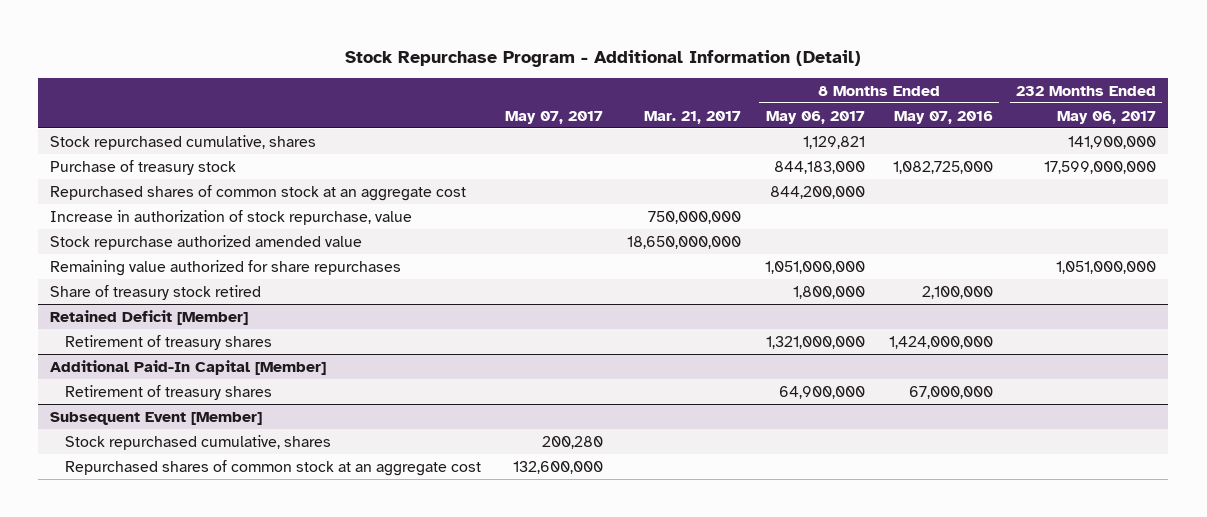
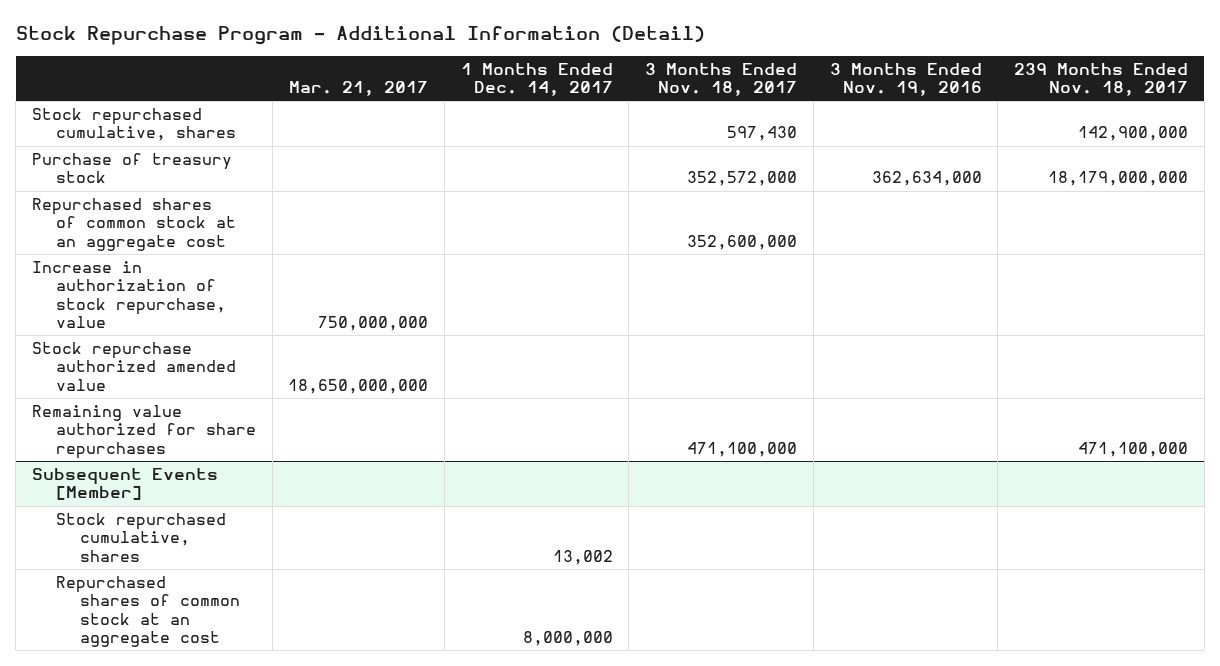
- | May 07, 2017 | Mar. 21, 2017 | 8 Months Ended May 06, 2017 | 8 Months Ended May 07, 2016 | 232 Months Ended May 06, 2017
+ | Mar. 21, 2017 | 1 Months Ended Dec. 14, 2017 | 3 Months Ended Nov. 18, 2017 | 3 Months Ended Nov. 19, 2016 | 239 Months Ended Nov. 18, 2017
- Share of treasury stock retired | | | 1,800,000 | 2,100,000 |
- Retained Deficit [Member]
- Retirement of treasury shares | | | 1,321,000,000 | 1,424,000,000 |
- Additional Paid-In Capital [Member]
- Retirement of treasury shares | | | 64,900,000 | 67,000,000 |
- Subsequent Event [Member]
+ Subsequent Events [Member]

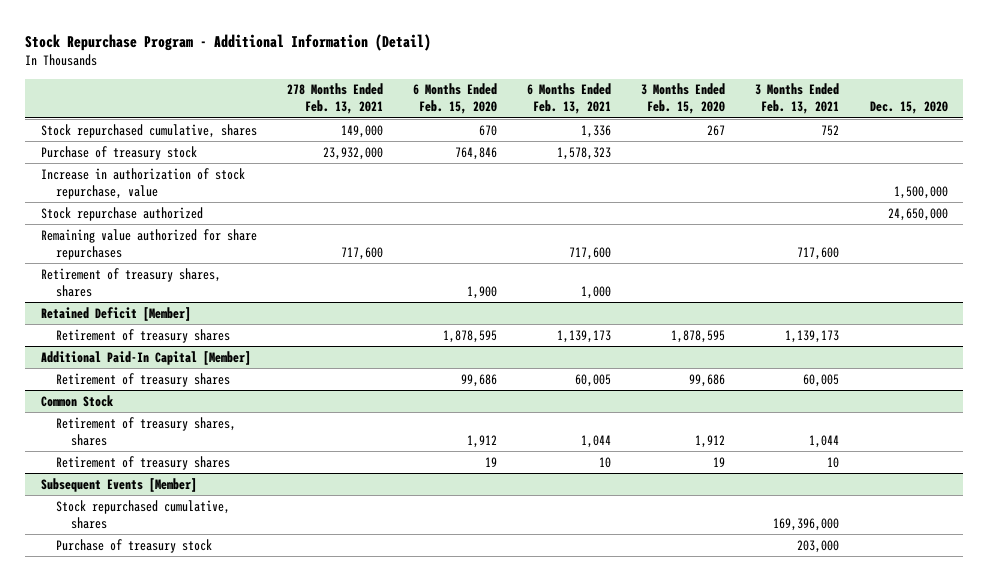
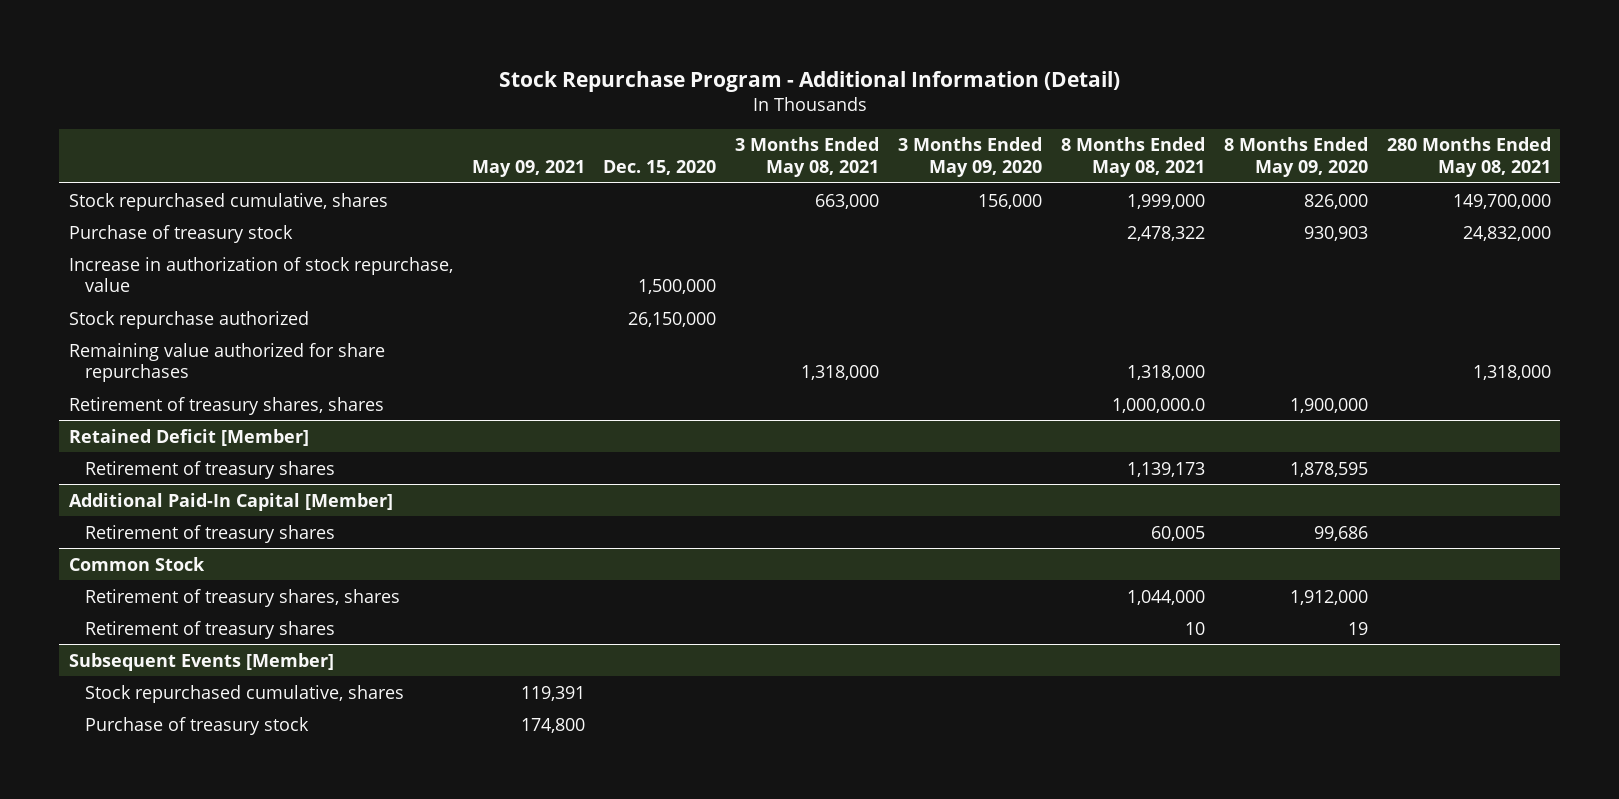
- | 278 Months Ended Feb. 13, 2021 | 6 Months Ended Feb. 15, 2020 | 6 Months Ended Feb. 13, 2021 | 3 Months Ended Feb. 15, 2020 | 3 Months Ended Feb. 13, 2021 | Dec. 15, 2020
+ | May 09, 2021 | Dec. 15, 2020 | 3 Months Ended May 08, 2021 | 3 Months Ended May 09, 2020 | 8 Months Ended May 08, 2021 | 8 Months Ended May 09, 2020 | 280 Months Ended May 08, 2021
- Stock repurchase authorized | | | | | | 24,650,000
+ Stock repurchase authorized | | 26,150,000 | | | | |

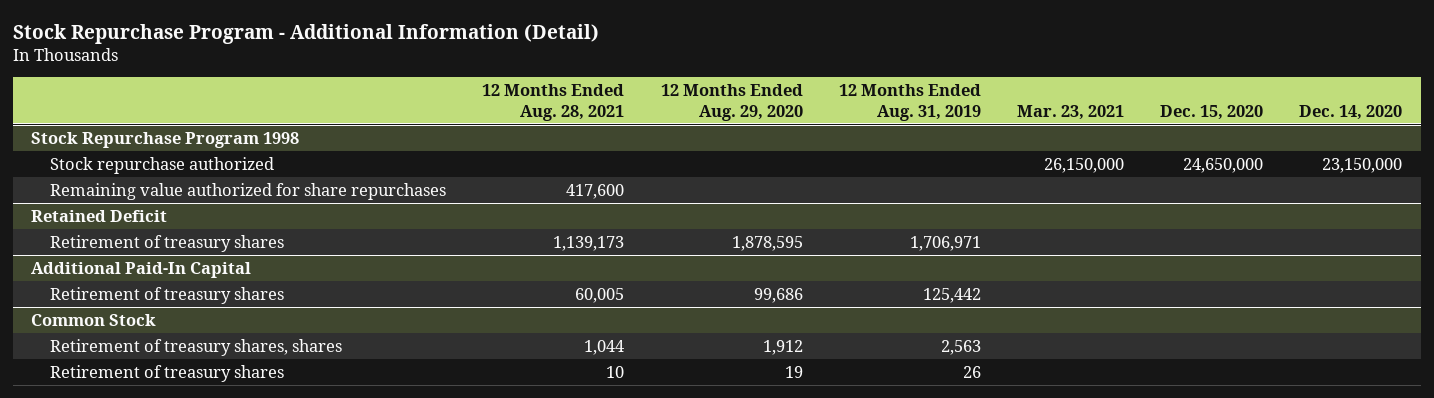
- | May 09, 2021 | Dec. 15, 2020 | 3 Months Ended May 08, 2021 | 3 Months Ended May 09, 2020 | 8 Months Ended May 08, 2021 | 8 Months Ended May 09, 2020 | 280 Months Ended May 08, 2021
+ | 12 Months Ended Aug. 28, 2021 | 12 Months Ended Aug. 29, 2020 | 12 Months Ended Aug. 31, 2019 | Mar. 23, 2021 | Dec. 15, 2020 | Dec. 14, 2020
- Stock repurchased cumulative, shares | | | 663,000 | 156,000 | 1,999,000 | 826,000 | 149,700,000
- Purchase of treasury stock | | | | | 2,478,322 | 930,903 | 24,832,000
- Increase in authorization of stock repurchase, value | | 1,500,000 | | | | |
- Stock repurchase authorized | | 26,150,000 | | | | |
- Remaining value authorized for share repurchases | | | 1,318,000 | | 1,318,000 | | 1,318,000
- Retirement of treasury shares, shares | | | | | 1,000,000.0 | 1,900,000 |
- Retained Deficit [Member]
+ Stock Repurchase Program 1998
+ Stock repurchase authorized | | | | 26,150,000 | 24,650,000 | 23,150,000
+ Remaining value authorized for share repurchases | 417,600 | | | | |
+ Retained Deficit
- Additional Paid-In Capital [Member]
+ Additional Paid-In Capital
- Subsequent Events [Member]
- Stock repurchased cumulative, shares | 119,391 | | | | | |
- Purchase of treasury stock | 174,800 | | | | | |

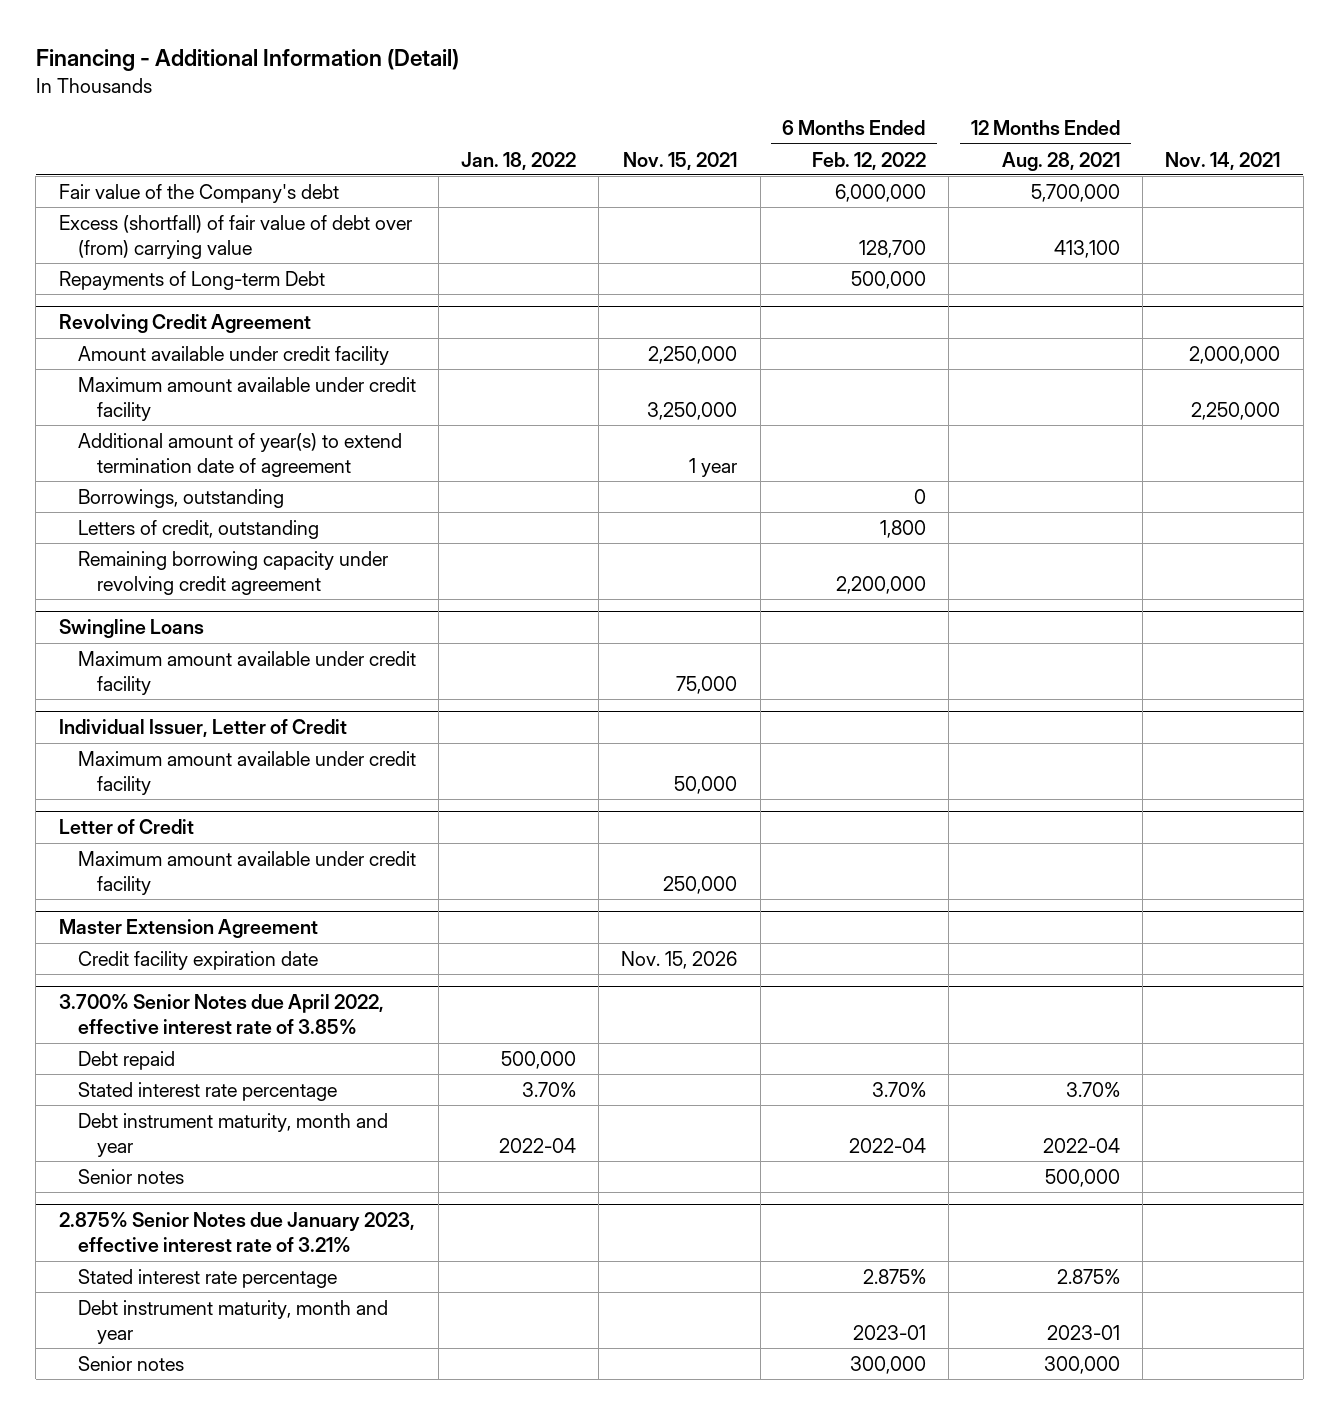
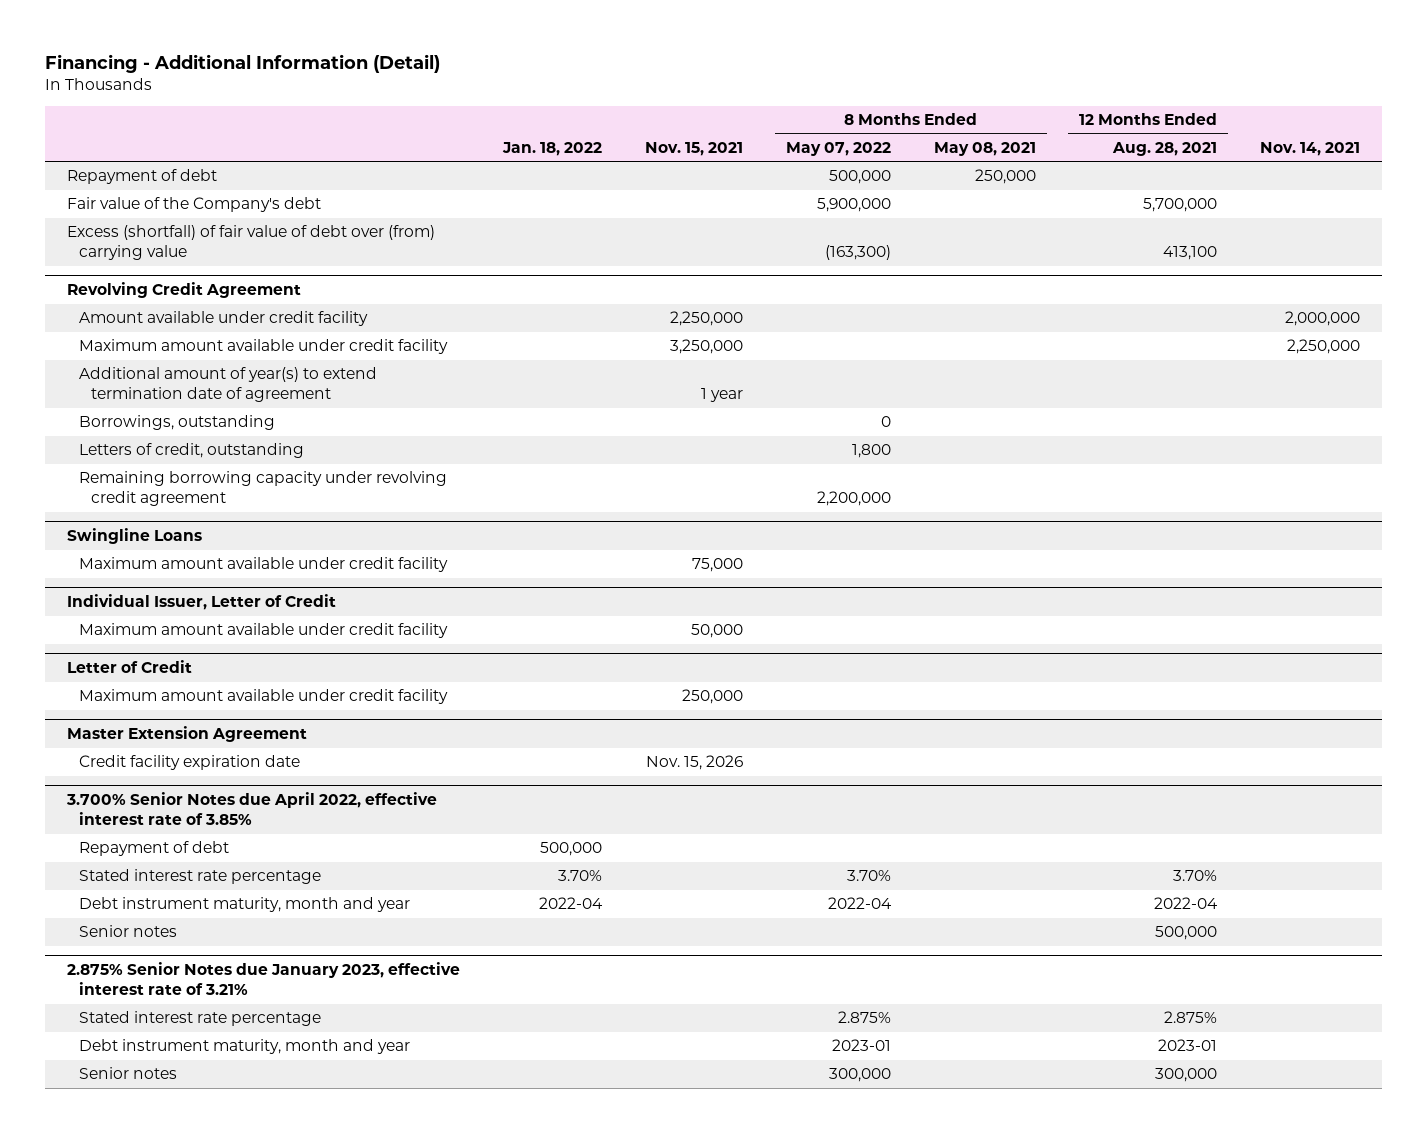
- | Jan. 18, 2022 | Nov. 15, 2021 | 6 Months Ended Feb. 12, 2022 | 12 Months Ended Aug. 28, 2021 | Nov. 14, 2021
+ | Jan. 18, 2022 | Nov. 15, 2021 | 8 Months Ended May 07, 2022 | 8 Months Ended May 08, 2021 | 12 Months Ended Aug. 28, 2021 | Nov. 14, 2021
+ Repayment of debt | | | 500,000 | 250,000 | |
- Repayments of Long-term Debt | | | 500,000 | |
@ 3.700% Senior Notes due April 2022, effective interest rate of 3.85%
- Debt repaid | 500,000 | | | |
+ Repayment of debt | 500,000 | | | | |

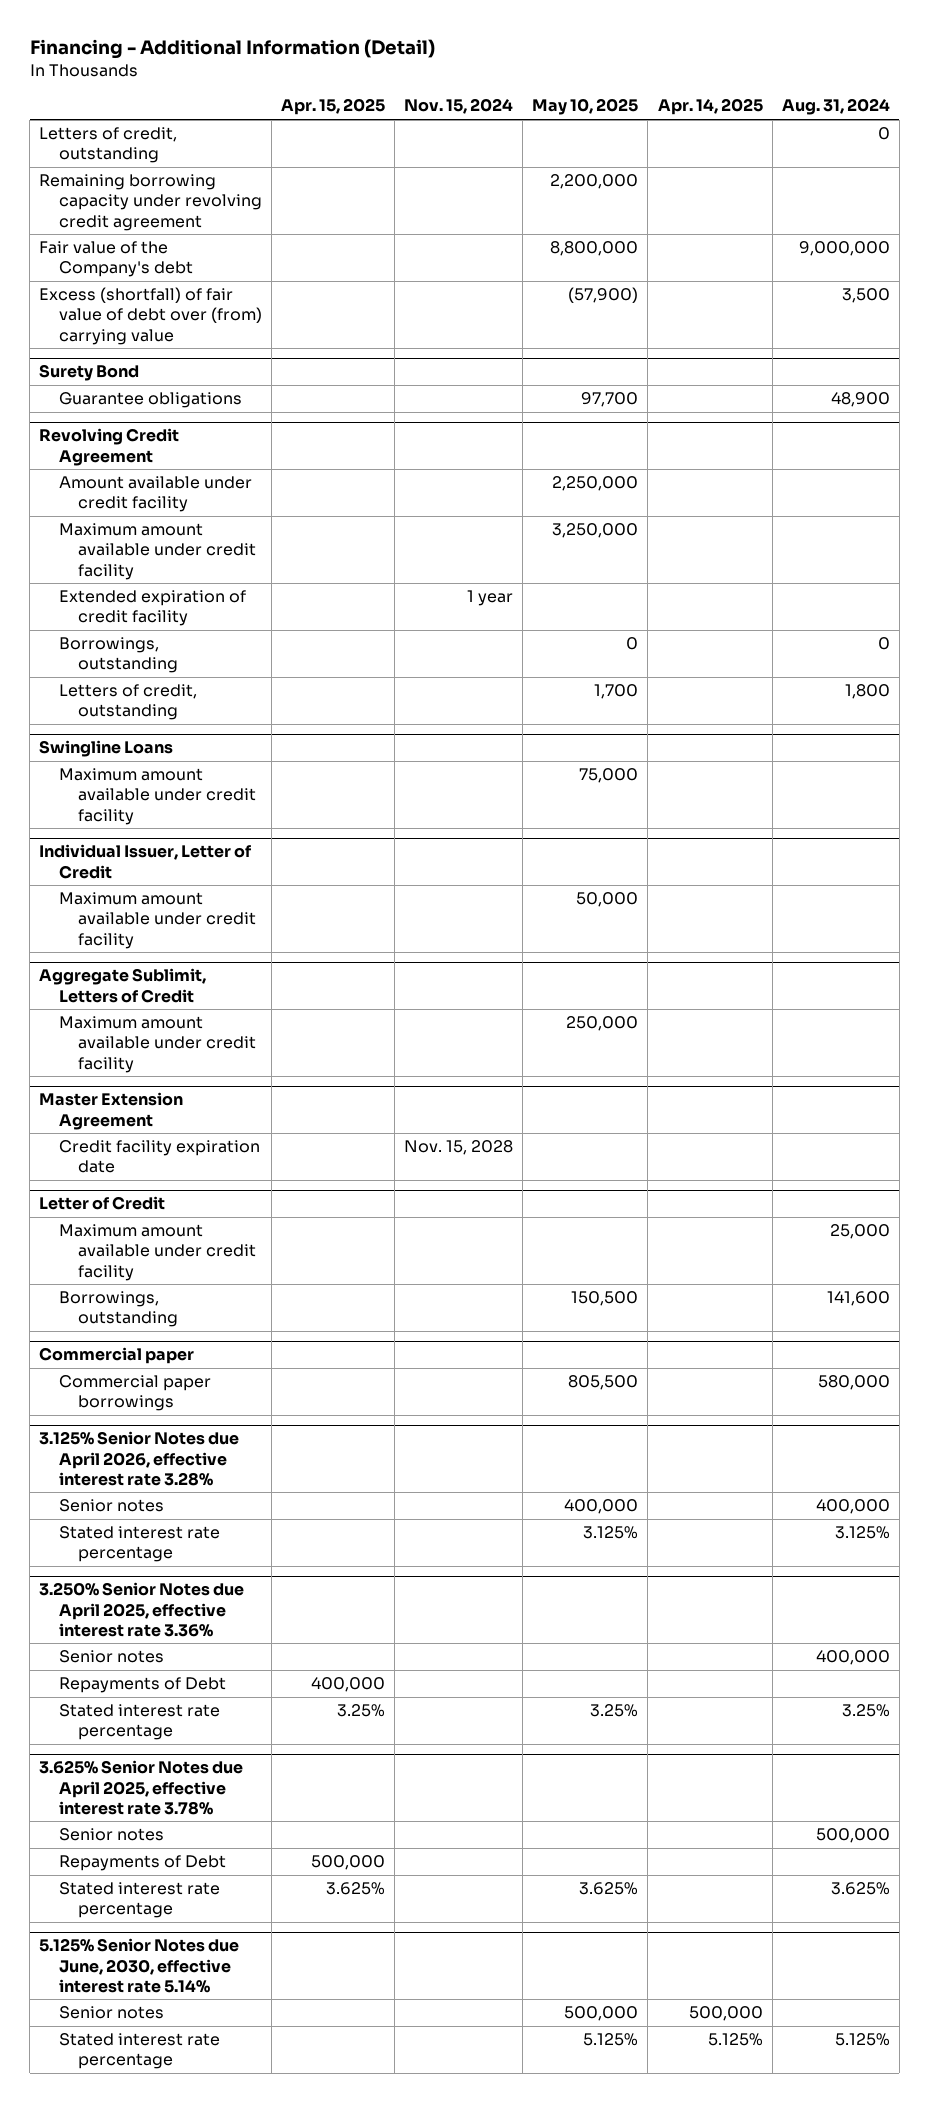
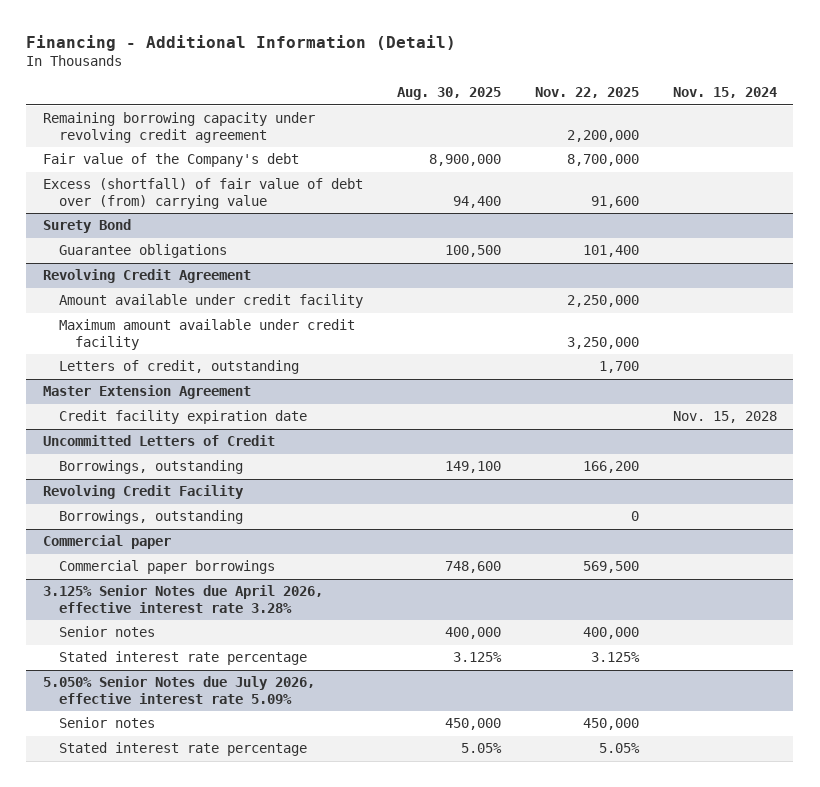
- | Apr. 15, 2025 | Nov. 15, 2024 | May 10, 2025 | Apr. 14, 2025 | Aug. 31, 2024
+ | Aug. 30, 2025 | Nov. 22, 2025 | Nov. 15, 2024
- Letters of credit, outstanding | | | | | 0
@ Revolving Credit Agreement
- Extended expiration of credit facility | | 1 year | | |
- Borrowings, outstanding | | | 0 | | 0
- Swingline Loans
- Maximum amount available under credit facility | | | 75,000 | |
- Individual Issuer, Letter of Credit
- Maximum amount available under credit facility | | | 50,000 | |
- Aggregate Sublimit, Letters of Credit
- Maximum amount available under credit facility | | | 250,000 | |
- Letter of Credit
- Maximum amount available under credit facility | | | | | 25,000
+ Uncommitted Letters of Credit
+ Revolving Credit Facility
+ Borrowings, outstanding | | 0 |
- 3.250% Senior Notes due April 2025, effective interest rate 3.36%
- Senior notes | | | | | 400,000
- Repayments of Debt | 400,000 | | | |
- Stated interest rate percentage | 3.25% | | 3.25% | | 3.25%
- 3.625% Senior Notes due April 2025, effective interest rate 3.78%
+ 5.050% Senior Notes due July 2026, effective interest rate 5.09%
- Repayments of Debt | 500,000 | | | |
- 5.125% Senior Notes due June, 2030, effective interest rate 5.14%
- Senior notes | | | 500,000 | 500,000 |
- Stated interest rate percentage | | | 5.125% | 5.125% | 5.125%

